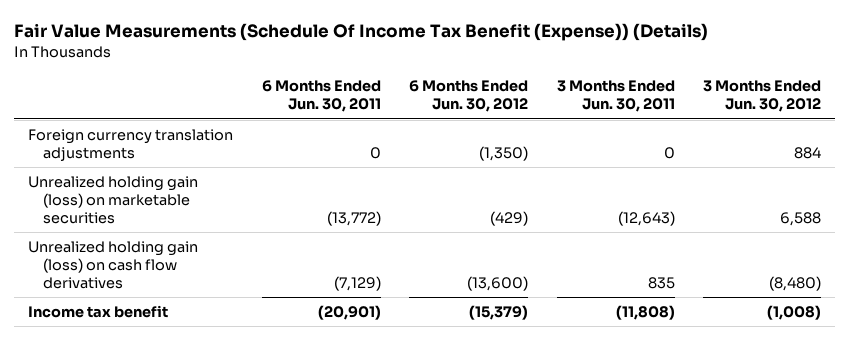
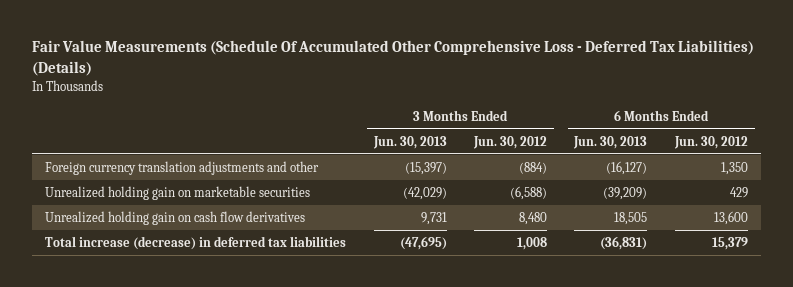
- Fair Value Measurements (Schedule Of Income Tax Benefit (Expense)) (Details)
+ Fair Value Measurements (Schedule Of Accumulated Other Comprehensive Loss - Deferred Tax Liabilities) (Details)
- | 6 Months Ended Jun. 30, 2011 | 6 Months Ended Jun. 30, 2012 | 3 Months Ended Jun. 30, 2011 | 3 Months Ended Jun. 30, 2012
+ | 3 Months Ended Jun. 30, 2013 | 3 Months Ended Jun. 30, 2012 | 6 Months Ended Jun. 30, 2013 | 6 Months Ended Jun. 30, 2012
- Foreign currency translation adjustments | 0 | (1,350) | 0 | 884
- Unrealized holding gain (loss) on marketable securities | (13,772) | (429) | (12,643) | 6,588
- Unrealized holding gain (loss) on cash flow derivatives | (7,129) | (13,600) | 835 | (8,480)
- Income tax benefit | (20,901) | (15,379) | (11,808) | (1,008)
+ Foreign currency translation adjustments and other | (15,397) | (884) | (16,127) | 1,350
+ Unrealized holding gain on marketable securities | (42,029) | (6,588) | (39,209) | 429
+ Unrealized holding gain on cash flow derivatives | 9,731 | 8,480 | 18,505 | 13,600
+ Total increase (decrease) in deferred tax liabilities | (47,695) | 1,008 | (36,831) | 15,379

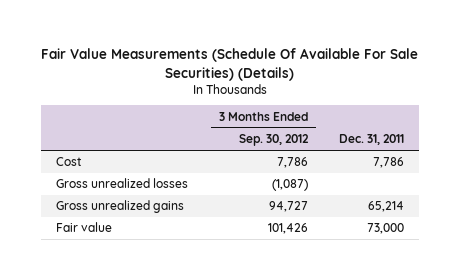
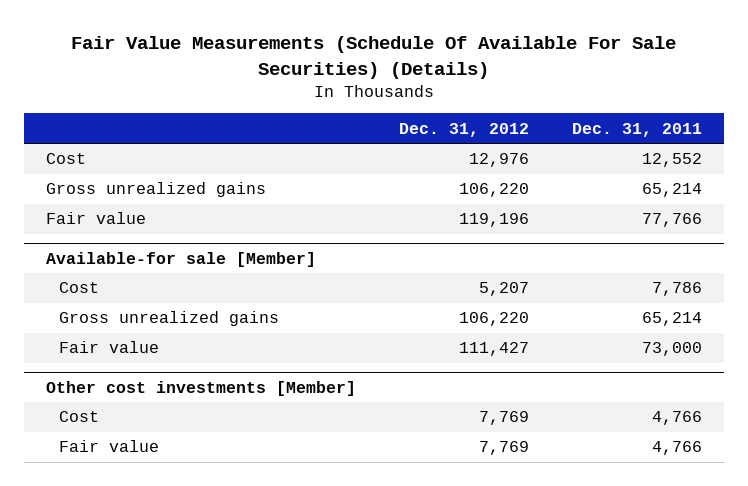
- | 3 Months Ended Sep. 30, 2012 | Dec. 31, 2011
+ | Dec. 31, 2012 | Dec. 31, 2011
+ Cost | 12,976 | 12,552
+ Gross unrealized gains | 106,220 | 65,214
+ Fair value | 119,196 | 77,766
+ Available-for sale [Member]
- Gross unrealized losses | (1,087) |
+ Other cost investments [Member]
+ Cost | 7,769 | 4,766
+ Fair value | 7,769 | 4,766

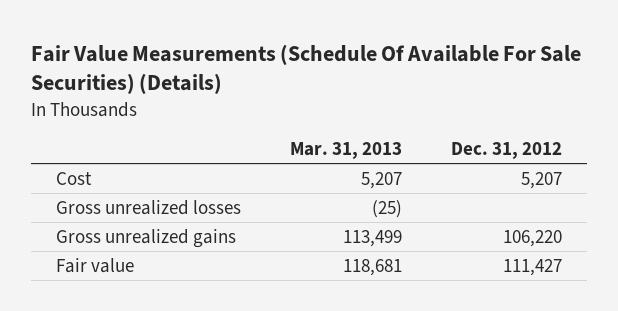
- | Dec. 31, 2012 | Dec. 31, 2011
+ | Mar. 31, 2013 | Dec. 31, 2012
- Cost | 12,976 | 12,552
- Gross unrealized gains | 106,220 | 65,214
- Fair value | 119,196 | 77,766
- Available-for sale [Member]
+ Gross unrealized losses | (25) |
- Other cost investments [Member]
- Cost | 7,769 | 4,766
- Fair value | 7,769 | 4,766

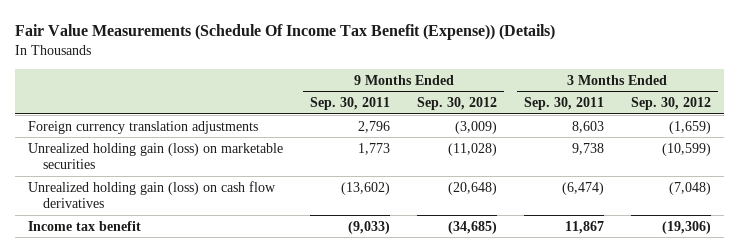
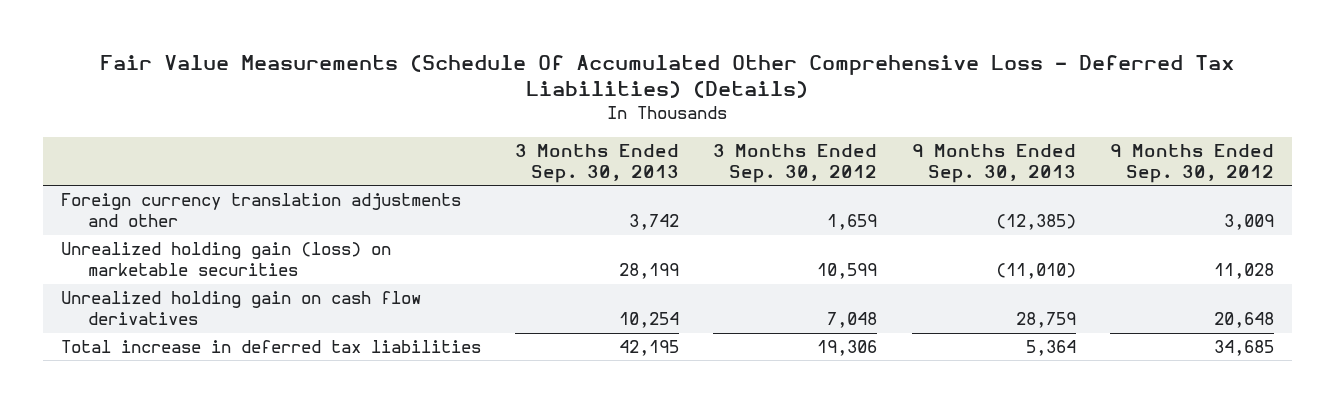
- Fair Value Measurements (Schedule Of Income Tax Benefit (Expense)) (Details)
+ Fair Value Measurements (Schedule Of Accumulated Other Comprehensive Loss - Deferred Tax Liabilities) (Details)
- | 9 Months Ended Sep. 30, 2011 | 9 Months Ended Sep. 30, 2012 | 3 Months Ended Sep. 30, 2011 | 3 Months Ended Sep. 30, 2012
+ | 3 Months Ended Sep. 30, 2013 | 3 Months Ended Sep. 30, 2012 | 9 Months Ended Sep. 30, 2013 | 9 Months Ended Sep. 30, 2012
- Foreign currency translation adjustments | 2,796 | (3,009) | 8,603 | (1,659)
- Unrealized holding gain (loss) on marketable securities | 1,773 | (11,028) | 9,738 | (10,599)
- Unrealized holding gain (loss) on cash flow derivatives | (13,602) | (20,648) | (6,474) | (7,048)
- Income tax benefit | (9,033) | (34,685) | 11,867 | (19,306)
+ Foreign currency translation adjustments and other | 3,742 | 1,659 | (12,385) | 3,009
+ Unrealized holding gain (loss) on marketable securities | 28,199 | 10,599 | (11,010) | 11,028
+ Unrealized holding gain on cash flow derivatives | 10,254 | 7,048 | 28,759 | 20,648
+ Total increase in deferred tax liabilities | 42,195 | 19,306 | 5,364 | 34,685

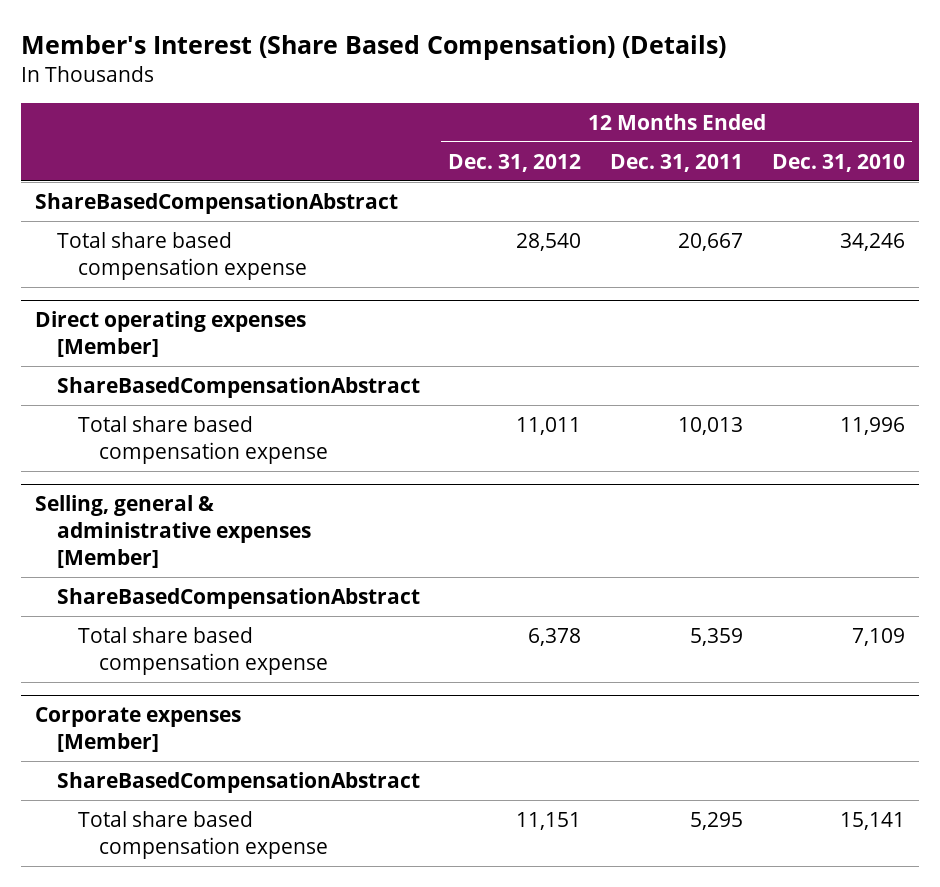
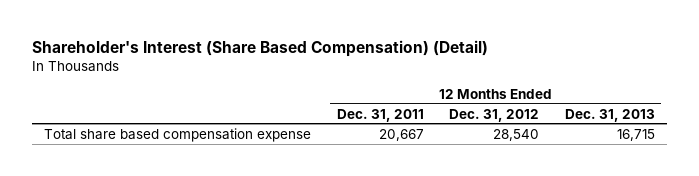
- Member's Interest (Share Based Compensation) (Details)
+ Shareholder's Interest (Share Based Compensation) (Detail)
- | 12 Months Ended Dec. 31, 2012 | 12 Months Ended Dec. 31, 2011 | 12 Months Ended Dec. 31, 2010
+ | 12 Months Ended Dec. 31, 2011 | 12 Months Ended Dec. 31, 2012 | 12 Months Ended Dec. 31, 2013
- ShareBasedCompensationAbstract
- Direct operating expenses [Member]
- ShareBasedCompensationAbstract
- Total share based compensation expense | 11,011 | 10,013 | 11,996
- Selling, general & administrative expenses [Member]
- ShareBasedCompensationAbstract
- Total share based compensation expense | 6,378 | 5,359 | 7,109
- Corporate expenses [Member]
- ShareBasedCompensationAbstract
- Total share based compensation expense | 11,151 | 5,295 | 15,141

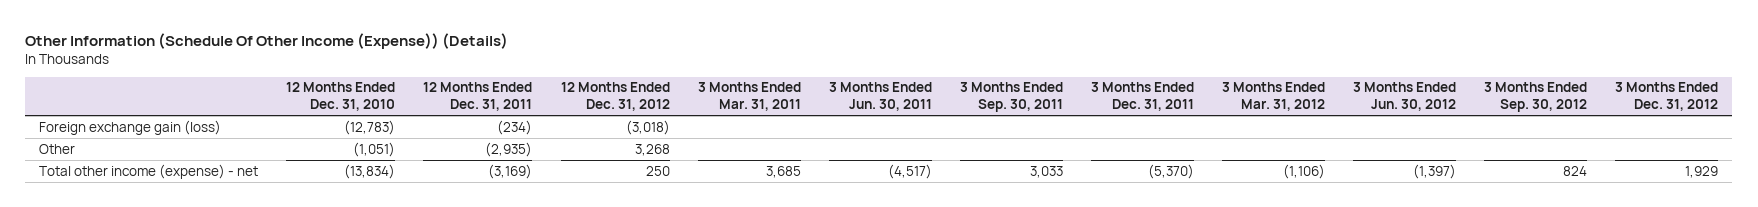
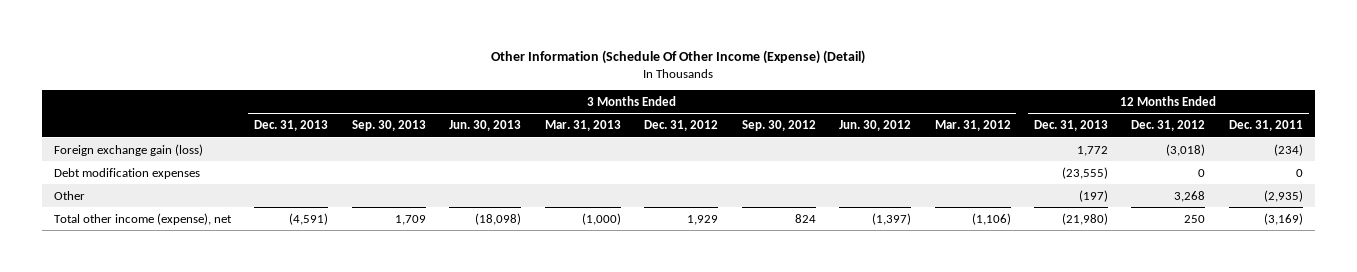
- Other Information (Schedule Of Other Income (Expense)) (Details)
+ Other Information (Schedule Of Other Income (Expense) (Detail)
- | 12 Months Ended Dec. 31, 2010 | 12 Months Ended Dec. 31, 2011 | 12 Months Ended Dec. 31, 2012 | 3 Months Ended Mar. 31, 2011 | 3 Months Ended Jun. 30, 2011 | 3 Months Ended Sep. 30, 2011 | 3 Months Ended Dec. 31, 2011 | 3 Months Ended Mar. 31, 2012 | 3 Months Ended Jun. 30, 2012 | 3 Months Ended Sep. 30, 2012 | 3 Months Ended Dec. 31, 2012
+ | 3 Months Ended Dec. 31, 2013 | 3 Months Ended Sep. 30, 2013 | 3 Months Ended Jun. 30, 2013 | 3 Months Ended Mar. 31, 2013 | 3 Months Ended Dec. 31, 2012 | 3 Months Ended Sep. 30, 2012 | 3 Months Ended Jun. 30, 2012 | 3 Months Ended Mar. 31, 2012 | 12 Months Ended Dec. 31, 2013 | 12 Months Ended Dec. 31, 2012 | 12 Months Ended Dec. 31, 2011
+ Debt modification expenses | | | | | | | | | (23,555) | 0 | 0
- Total other income (expense) - net | (13,834) | (3,169) | 250 | 3,685 | (4,517) | 3,033 | (5,370) | (1,106) | (1,397) | 824 | 1,929
+ Total other income (expense), net | (4,591) | 1,709 | (18,098) | (1,000) | 1,929 | 824 | (1,397) | (1,106) | (21,980) | 250 | (3,169)

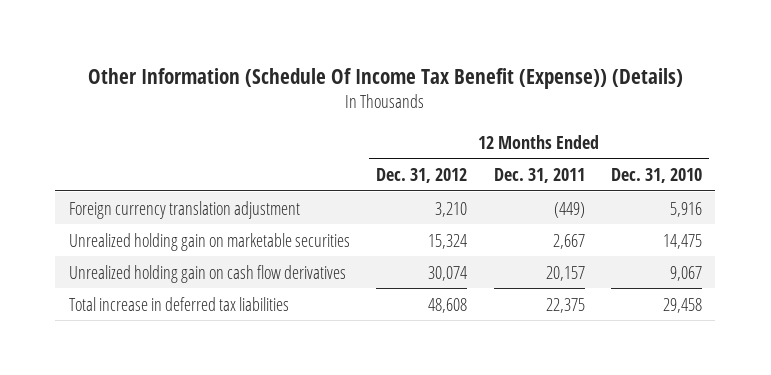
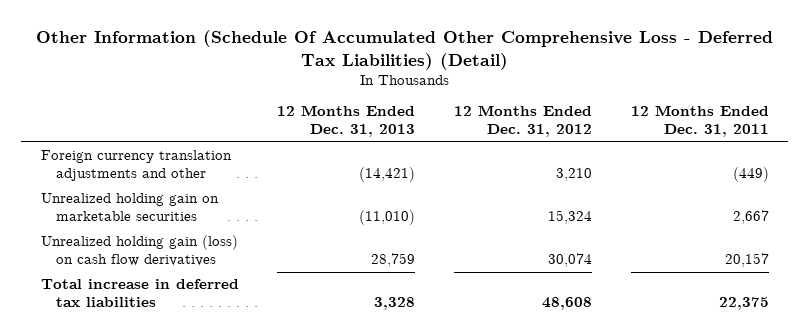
- Other Information (Schedule Of Income Tax Benefit (Expense)) (Details)
+ Other Information (Schedule Of Accumulated Other Comprehensive Loss - Deferred Tax Liabilities) (Detail)
- | 12 Months Ended Dec. 31, 2012 | 12 Months Ended Dec. 31, 2011 | 12 Months Ended Dec. 31, 2010
+ | 12 Months Ended Dec. 31, 2013 | 12 Months Ended Dec. 31, 2012 | 12 Months Ended Dec. 31, 2011
- Foreign currency translation adjustment | 3,210 | (449) | 5,916
+ Foreign currency translation adjustments and other | (14,421) | 3,210 | (449)
- Unrealized holding gain on cash flow derivatives | 30,074 | 20,157 | 9,067
+ Unrealized holding gain (loss) on cash flow derivatives | 28,759 | 30,074 | 20,157

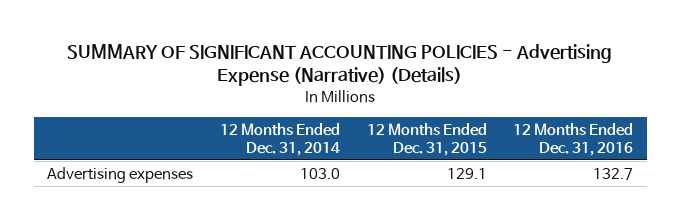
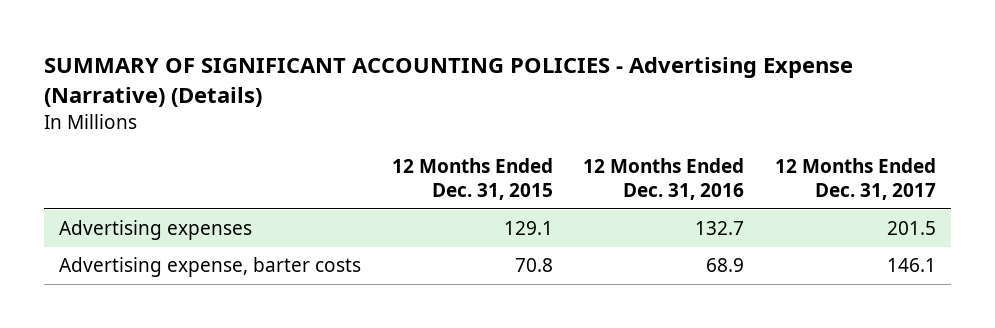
- | 12 Months Ended Dec. 31, 2014 | 12 Months Ended Dec. 31, 2015 | 12 Months Ended Dec. 31, 2016
+ | 12 Months Ended Dec. 31, 2015 | 12 Months Ended Dec. 31, 2016 | 12 Months Ended Dec. 31, 2017
+ Advertising expense, barter costs | 70.8 | 68.9 | 146.1

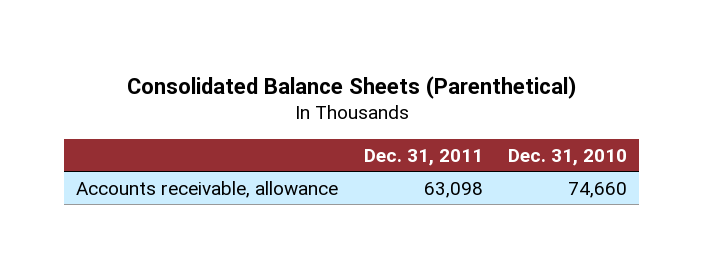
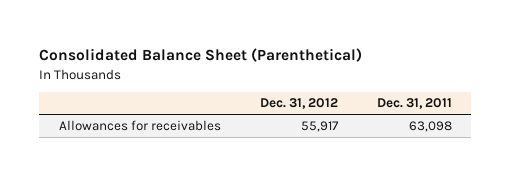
- Consolidated Balance Sheets (Parenthetical)
+ Consolidated Balance Sheet (Parenthetical)
- | Dec. 31, 2011 | Dec. 31, 2010
+ | Dec. 31, 2012 | Dec. 31, 2011
- Accounts receivable, allowance | 63,098 | 74,660
+ Allowances for receivables | 55,917 | 63,098

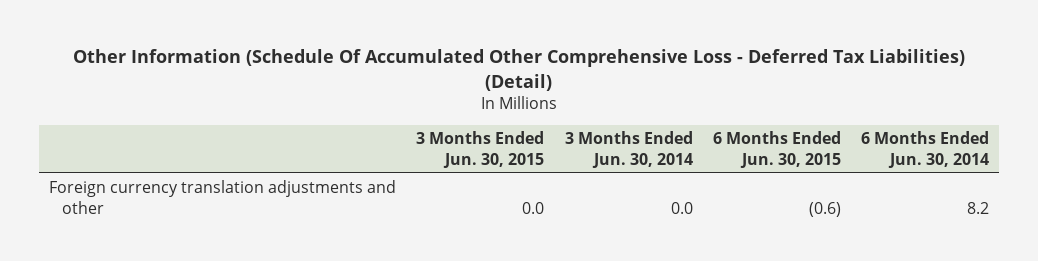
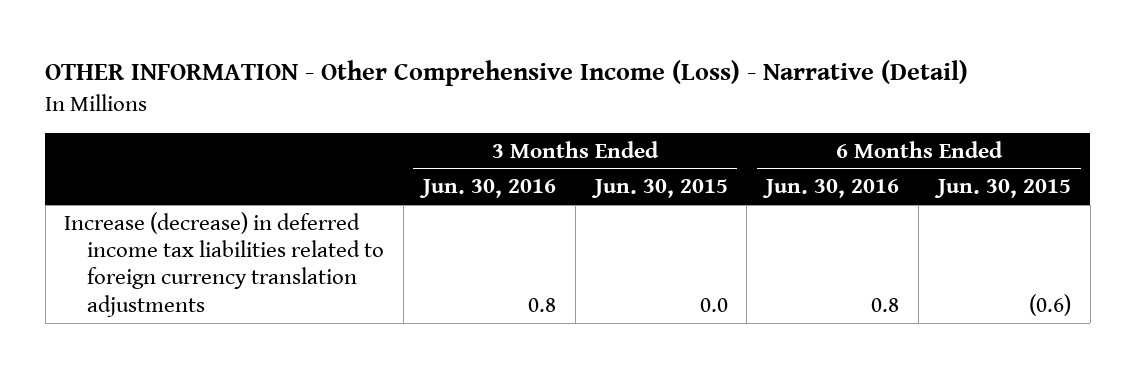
- Other Information (Schedule Of Accumulated Other Comprehensive Loss - Deferred Tax Liabilities) (Detail)
+ OTHER INFORMATION - Other Comprehensive Income (Loss) - Narrative (Detail)
- | 3 Months Ended Jun. 30, 2015 | 3 Months Ended Jun. 30, 2014 | 6 Months Ended Jun. 30, 2015 | 6 Months Ended Jun. 30, 2014
+ | 3 Months Ended Jun. 30, 2016 | 3 Months Ended Jun. 30, 2015 | 6 Months Ended Jun. 30, 2016 | 6 Months Ended Jun. 30, 2015
- Foreign currency translation adjustments and other | 0.0 | 0.0 | (0.6) | 8.2
+ Increase (decrease) in deferred income tax liabilities related to foreign currency translation adjustments | 0.8 | 0.0 | 0.8 | (0.6)

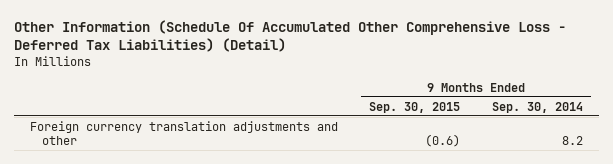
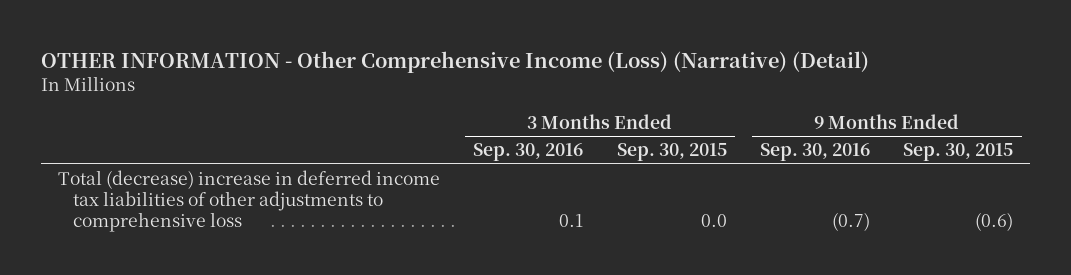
- Other Information (Schedule Of Accumulated Other Comprehensive Loss - Deferred Tax Liabilities) (Detail)
+ OTHER INFORMATION - Other Comprehensive Income (Loss) (Narrative) (Detail)
- | 9 Months Ended Sep. 30, 2015 | 9 Months Ended Sep. 30, 2014
+ | 3 Months Ended Sep. 30, 2016 | 3 Months Ended Sep. 30, 2015 | 9 Months Ended Sep. 30, 2016 | 9 Months Ended Sep. 30, 2015
- Foreign currency translation adjustments and other | (0.6) | 8.2
+ Total (decrease) increase in deferred income tax liabilities of other adjustments to comprehensive loss | 0.1 | 0.0 | (0.7) | (0.6)

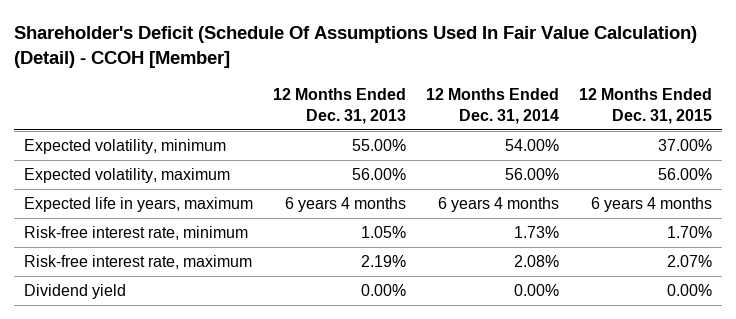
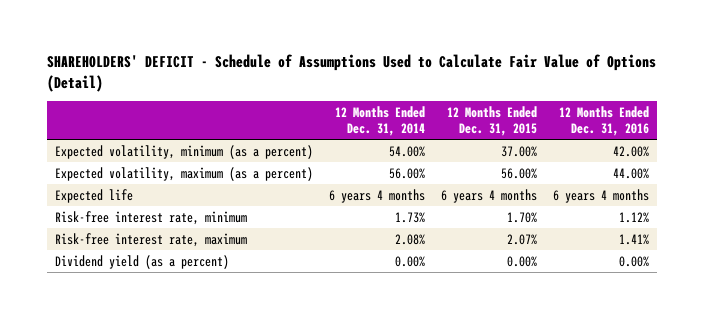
- Shareholder's Deficit (Schedule Of Assumptions Used In Fair Value Calculation) (Detail) - CCOH [Member]
+ SHAREHOLDERS' DEFICIT - Schedule of Assumptions Used to Calculate Fair Value of Options (Detail)
- | 12 Months Ended Dec. 31, 2013 | 12 Months Ended Dec. 31, 2014 | 12 Months Ended Dec. 31, 2015
+ | 12 Months Ended Dec. 31, 2014 | 12 Months Ended Dec. 31, 2015 | 12 Months Ended Dec. 31, 2016
- Expected volatility, minimum | 55.00% | 54.00% | 37.00%
- Expected volatility, maximum | 56.00% | 56.00% | 56.00%
- Expected life in years, maximum | 6 years 4 months | 6 years 4 months | 6 years 4 months
+ Expected volatility, minimum (as a percent) | 54.00% | 37.00% | 42.00%
+ Expected volatility, maximum (as a percent) | 56.00% | 56.00% | 44.00%
+ Expected life | 6 years 4 months | 6 years 4 months | 6 years 4 months
- Dividend yield | 0.00% | 0.00% | 0.00%
+ Dividend yield (as a percent) | 0.00% | 0.00% | 0.00%

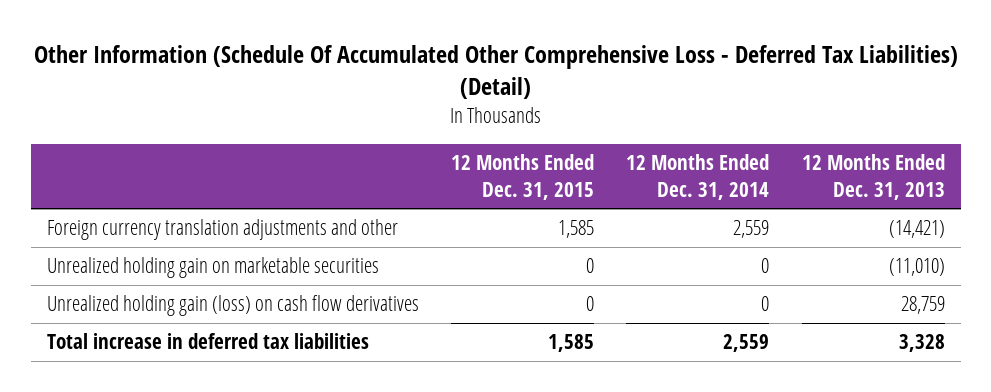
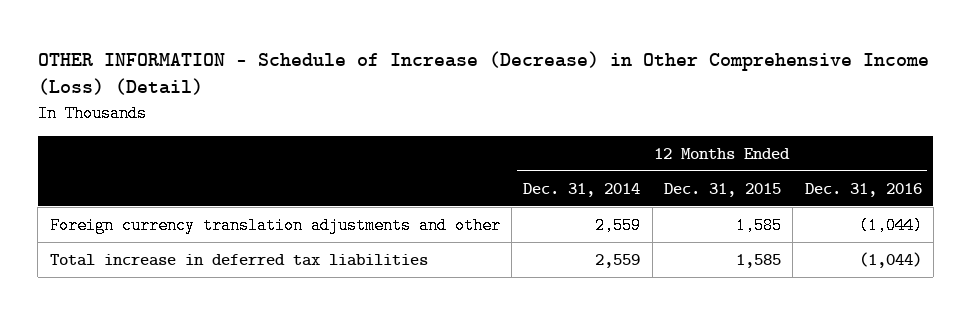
- Other Information (Schedule Of Accumulated Other Comprehensive Loss - Deferred Tax Liabilities) (Detail)
+ OTHER INFORMATION - Schedule of Increase (Decrease) in Other Comprehensive Income (Loss) (Detail)
- | 12 Months Ended Dec. 31, 2015 | 12 Months Ended Dec. 31, 2014 | 12 Months Ended Dec. 31, 2013
+ | 12 Months Ended Dec. 31, 2014 | 12 Months Ended Dec. 31, 2015 | 12 Months Ended Dec. 31, 2016
- Unrealized holding gain on marketable securities | 0 | 0 | (11,010)
- Unrealized holding gain (loss) on cash flow derivatives | 0 | 0 | 28,759

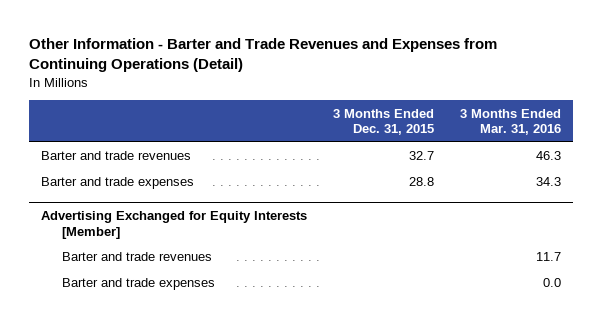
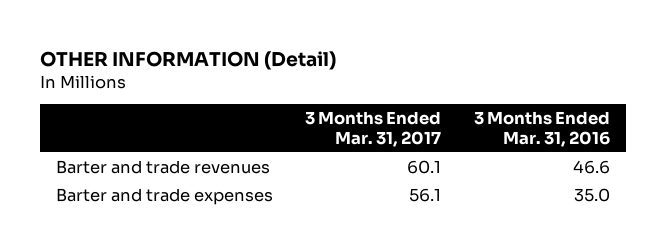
- Other Information - Barter and Trade Revenues and Expenses from Continuing Operations (Detail)
+ OTHER INFORMATION (Detail)
- | 3 Months Ended Dec. 31, 2015 | 3 Months Ended Mar. 31, 2016
+ | 3 Months Ended Mar. 31, 2017 | 3 Months Ended Mar. 31, 2016
- Barter and trade revenues | 32.7 | 46.3
- Barter and trade expenses | 28.8 | 34.3
- Advertising Exchanged for Equity Interests [Member]
- Barter and trade revenues | | 11.7
- Barter and trade expenses | | 0.0
+ Barter and trade revenues | 60.1 | 46.6
+ Barter and trade expenses | 56.1 | 35.0

